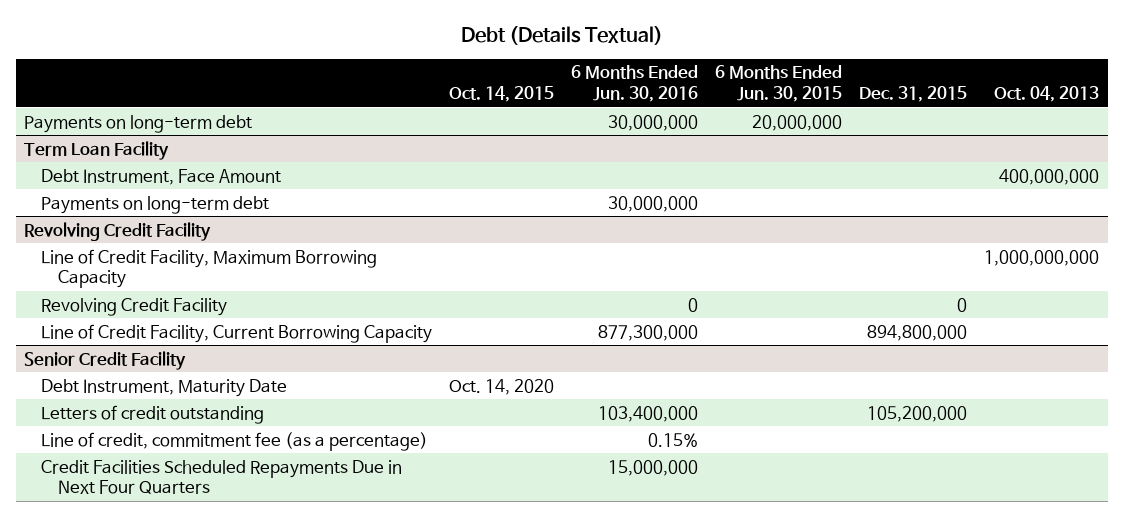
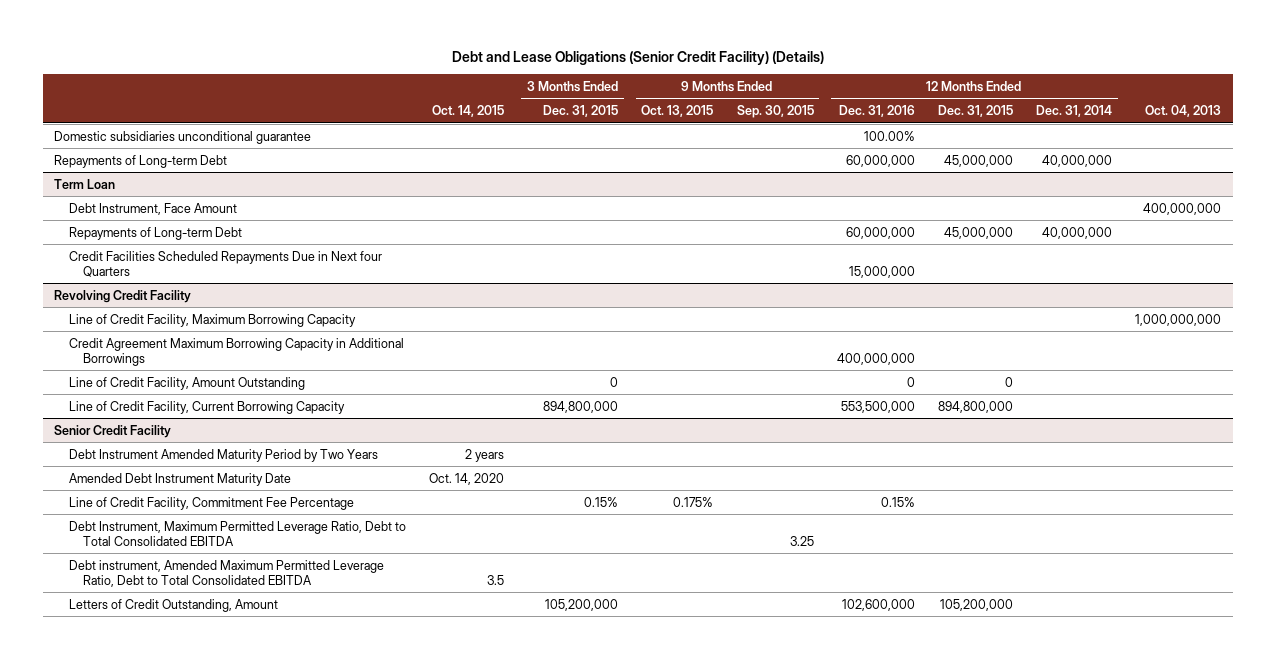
- Debt (Details Textual)
+ Debt and Lease Obligations (Senior Credit Facility) (Details)
- | Oct. 14, 2015 | 6 Months Ended Jun. 30, 2016 | 6 Months Ended Jun. 30, 2015 | Dec. 31, 2015 | Oct. 04, 2013
+ | Oct. 14, 2015 | 3 Months Ended Dec. 31, 2015 | 9 Months Ended Oct. 13, 2015 | 9 Months Ended Sep. 30, 2015 | 12 Months Ended Dec. 31, 2016 | 12 Months Ended Dec. 31, 2015 | 12 Months Ended Dec. 31, 2014 | Oct. 04, 2013
- Payments on long-term debt | | 30,000,000 | 20,000,000 | |
- Term Loan Facility
+ Domestic subsidiaries unconditional guarantee | | | | | 100.00% | | |
+ Repayments of Long-term Debt | | | | | 60,000,000 | 45,000,000 | 40,000,000 |
+ Term Loan
- Payments on long-term debt | | 30,000,000 | | |
+ Repayments of Long-term Debt | | | | | 60,000,000 | 45,000,000 | 40,000,000 |
+ Credit Facilities Scheduled Repayments Due in Next four Quarters | | | | | 15,000,000 | | |
@ Revolving Credit Facility
- Revolving Credit Facility | | 0 | | 0 |
+ Credit Agreement Maximum Borrowing Capacity in Additional Borrowings | | | | | 400,000,000 | | |
+ Line of Credit Facility, Amount Outstanding | | 0 | | | 0 | 0 | |
@ Senior Credit Facility
- Debt Instrument, Maturity Date | Oct. 14, 2020 | | | |
- Letters of credit outstanding | | 103,400,000 | | 105,200,000 |
- Line of credit, commitment fee (as a percentage) | | 0.15% | | |
- Credit Facilities Scheduled Repayments Due in Next Four Quarters | | 15,000,000 | | |
+ Debt Instrument Amended Maturity Period by Two Years | 2 years | | | | | | |
+ Amended Debt Instrument Maturity Date | Oct. 14, 2020 | | | | | | |
+ Line of Credit Facility, Commitment Fee Percentage | | 0.15% | 0.175% | | 0.15% | | |
+ Debt Instrument, Maximum Permitted Leverage Ratio, Debt to Total Consolidated EBITDA | | | | 3.25 | | | |
+ Debt instrument, Amended Maximum Permitted Leverage Ratio, Debt to Total Consolidated EBITDA | 3.5 | | | | | | |
+ Letters of Credit Outstanding, Amount | | 105,200,000 | | | 102,600,000 | 105,200,000 | |

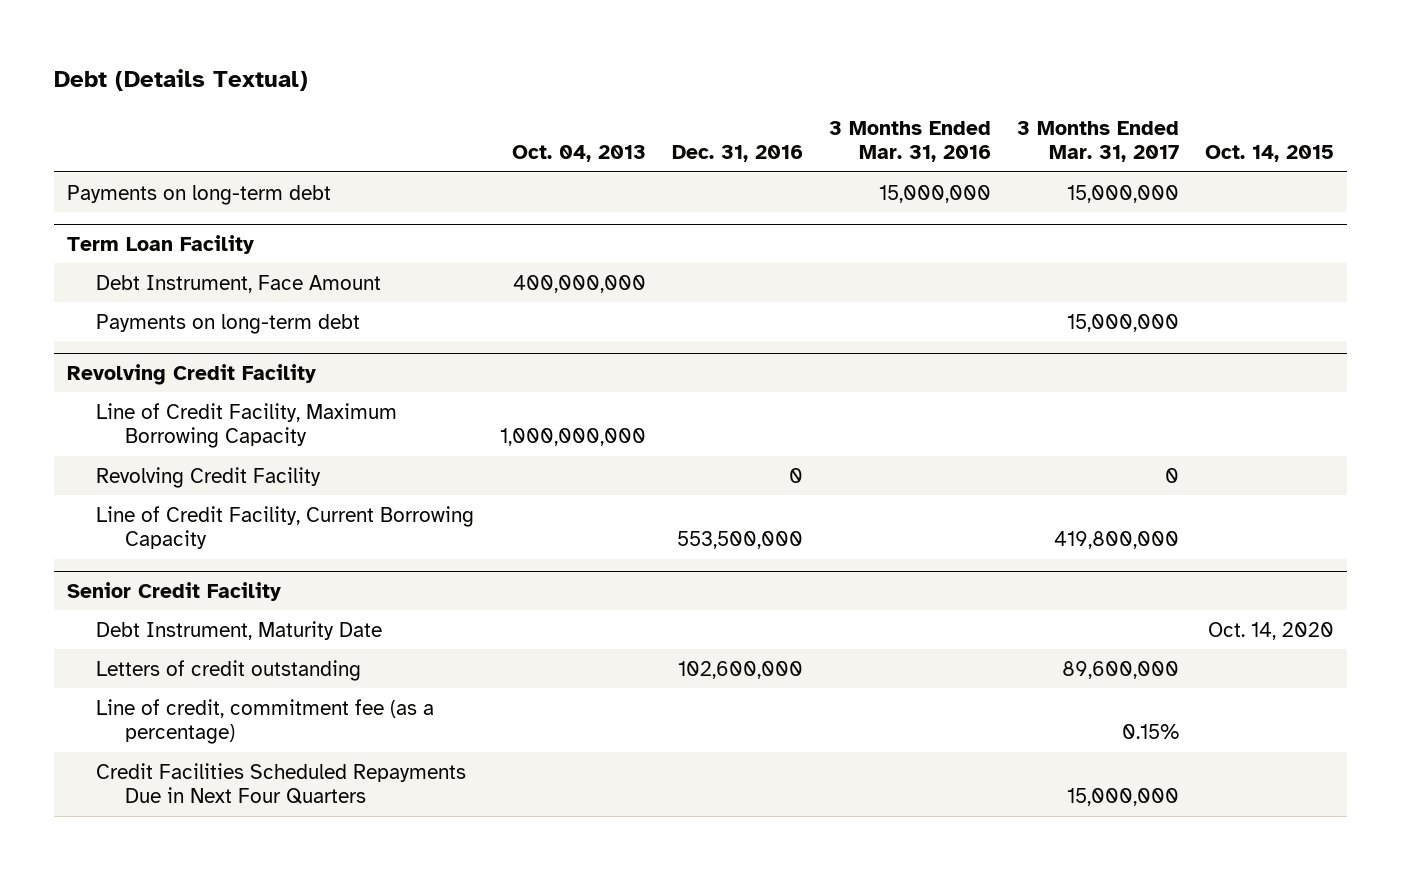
- Debt and Lease Obligations (Senior Credit Facility) (Details)
+ Debt (Details Textual)
- | Oct. 14, 2015 | 3 Months Ended Dec. 31, 2015 | 9 Months Ended Oct. 13, 2015 | 9 Months Ended Sep. 30, 2015 | 12 Months Ended Dec. 31, 2016 | 12 Months Ended Dec. 31, 2015 | 12 Months Ended Dec. 31, 2014 | Oct. 04, 2013
+ | Oct. 04, 2013 | Dec. 31, 2016 | 3 Months Ended Mar. 31, 2016 | 3 Months Ended Mar. 31, 2017 | Oct. 14, 2015
- Domestic subsidiaries unconditional guarantee | | | | | 100.00% | | |
- Repayments of Long-term Debt | | | | | 60,000,000 | 45,000,000 | 40,000,000 |
- Term Loan
+ Payments on long-term debt | | | 15,000,000 | 15,000,000 |
+ Term Loan Facility
- Repayments of Long-term Debt | | | | | 60,000,000 | 45,000,000 | 40,000,000 |
- Credit Facilities Scheduled Repayments Due in Next four Quarters | | | | | 15,000,000 | | |
+ Payments on long-term debt | | | | 15,000,000 |
@ Revolving Credit Facility
- Credit Agreement Maximum Borrowing Capacity in Additional Borrowings | | | | | 400,000,000 | | |
- Line of Credit Facility, Amount Outstanding | | 0 | | | 0 | 0 | |
+ Revolving Credit Facility | | 0 | | 0 |
@ Senior Credit Facility
- Debt Instrument Amended Maturity Period by Two Years | 2 years | | | | | | |
- Amended Debt Instrument Maturity Date | Oct. 14, 2020 | | | | | | |
- Line of Credit Facility, Commitment Fee Percentage | | 0.15% | 0.175% | | 0.15% | | |
- Debt Instrument, Maximum Permitted Leverage Ratio, Debt to Total Consolidated EBITDA | | | | 3.25 | | | |
- Debt instrument, Amended Maximum Permitted Leverage Ratio, Debt to Total Consolidated EBITDA | 3.5 | | | | | | |
- Letters of Credit Outstanding, Amount | | 105,200,000 | | | 102,600,000 | 105,200,000 | |
+ Debt Instrument, Maturity Date | | | | | Oct. 14, 2020
+ Letters of credit outstanding | | 102,600,000 | | 89,600,000 |
+ Line of credit, commitment fee (as a percentage) | | | | 0.15% |
+ Credit Facilities Scheduled Repayments Due in Next Four Quarters | | | | 15,000,000 |

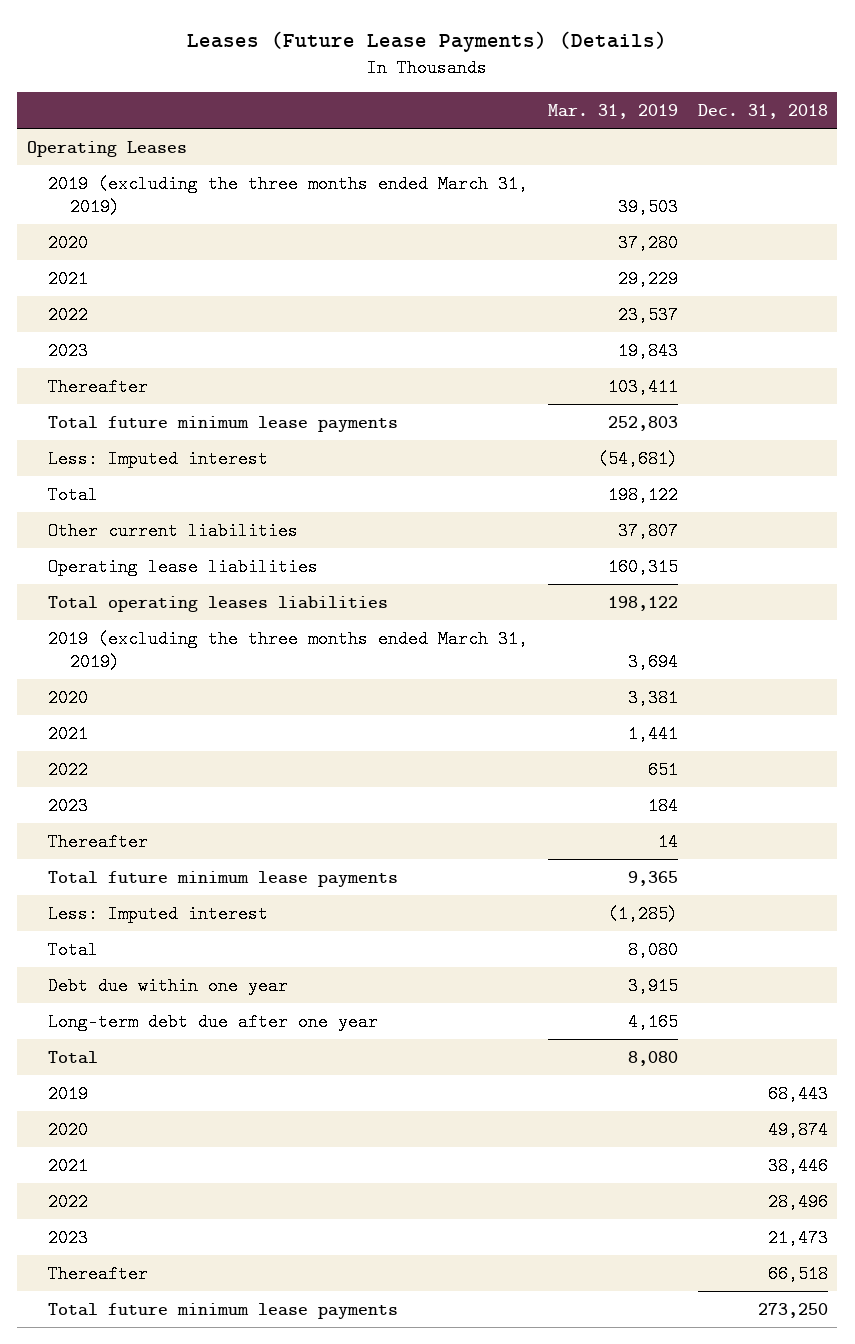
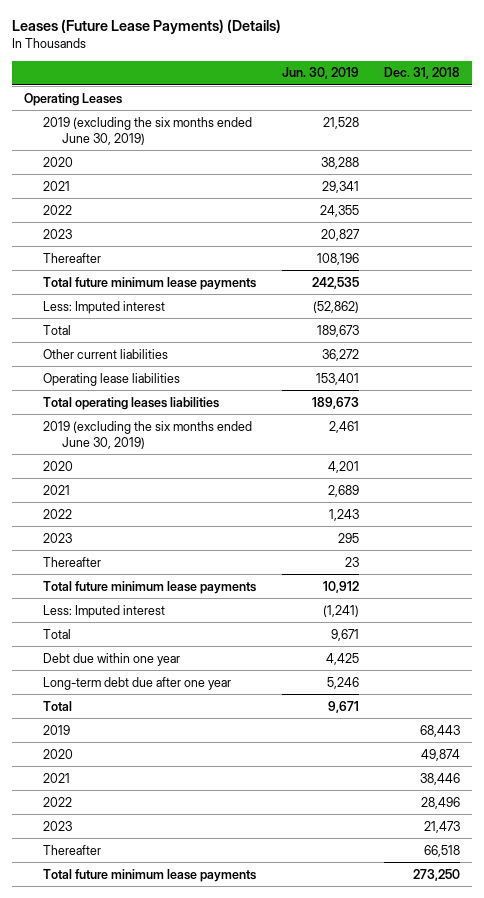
- | Mar. 31, 2019 | Dec. 31, 2018
+ | Jun. 30, 2019 | Dec. 31, 2018
- 2019 (excluding the three months ended March 31, 2019) | 39,503 |
+ 2019 (excluding the six months ended June 30, 2019) | 21,528 |
- 2019 (excluding the three months ended March 31, 2019) | 3,694 |
+ 2019 (excluding the six months ended June 30, 2019) | 2,461 |

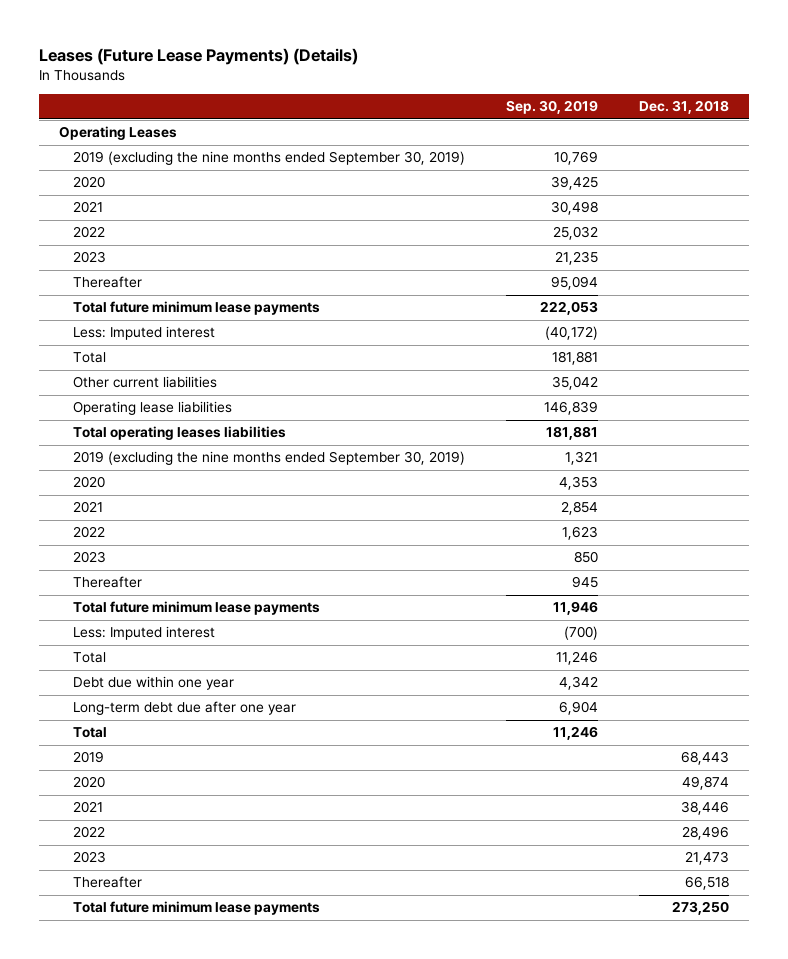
- | Jun. 30, 2019 | Dec. 31, 2018
+ | Sep. 30, 2019 | Dec. 31, 2018
- 2019 (excluding the six months ended June 30, 2019) | 21,528 |
+ 2019 (excluding the nine months ended September 30, 2019) | 10,769 |
- 2019 (excluding the six months ended June 30, 2019) | 2,461 |
+ 2019 (excluding the nine months ended September 30, 2019) | 1,321 |

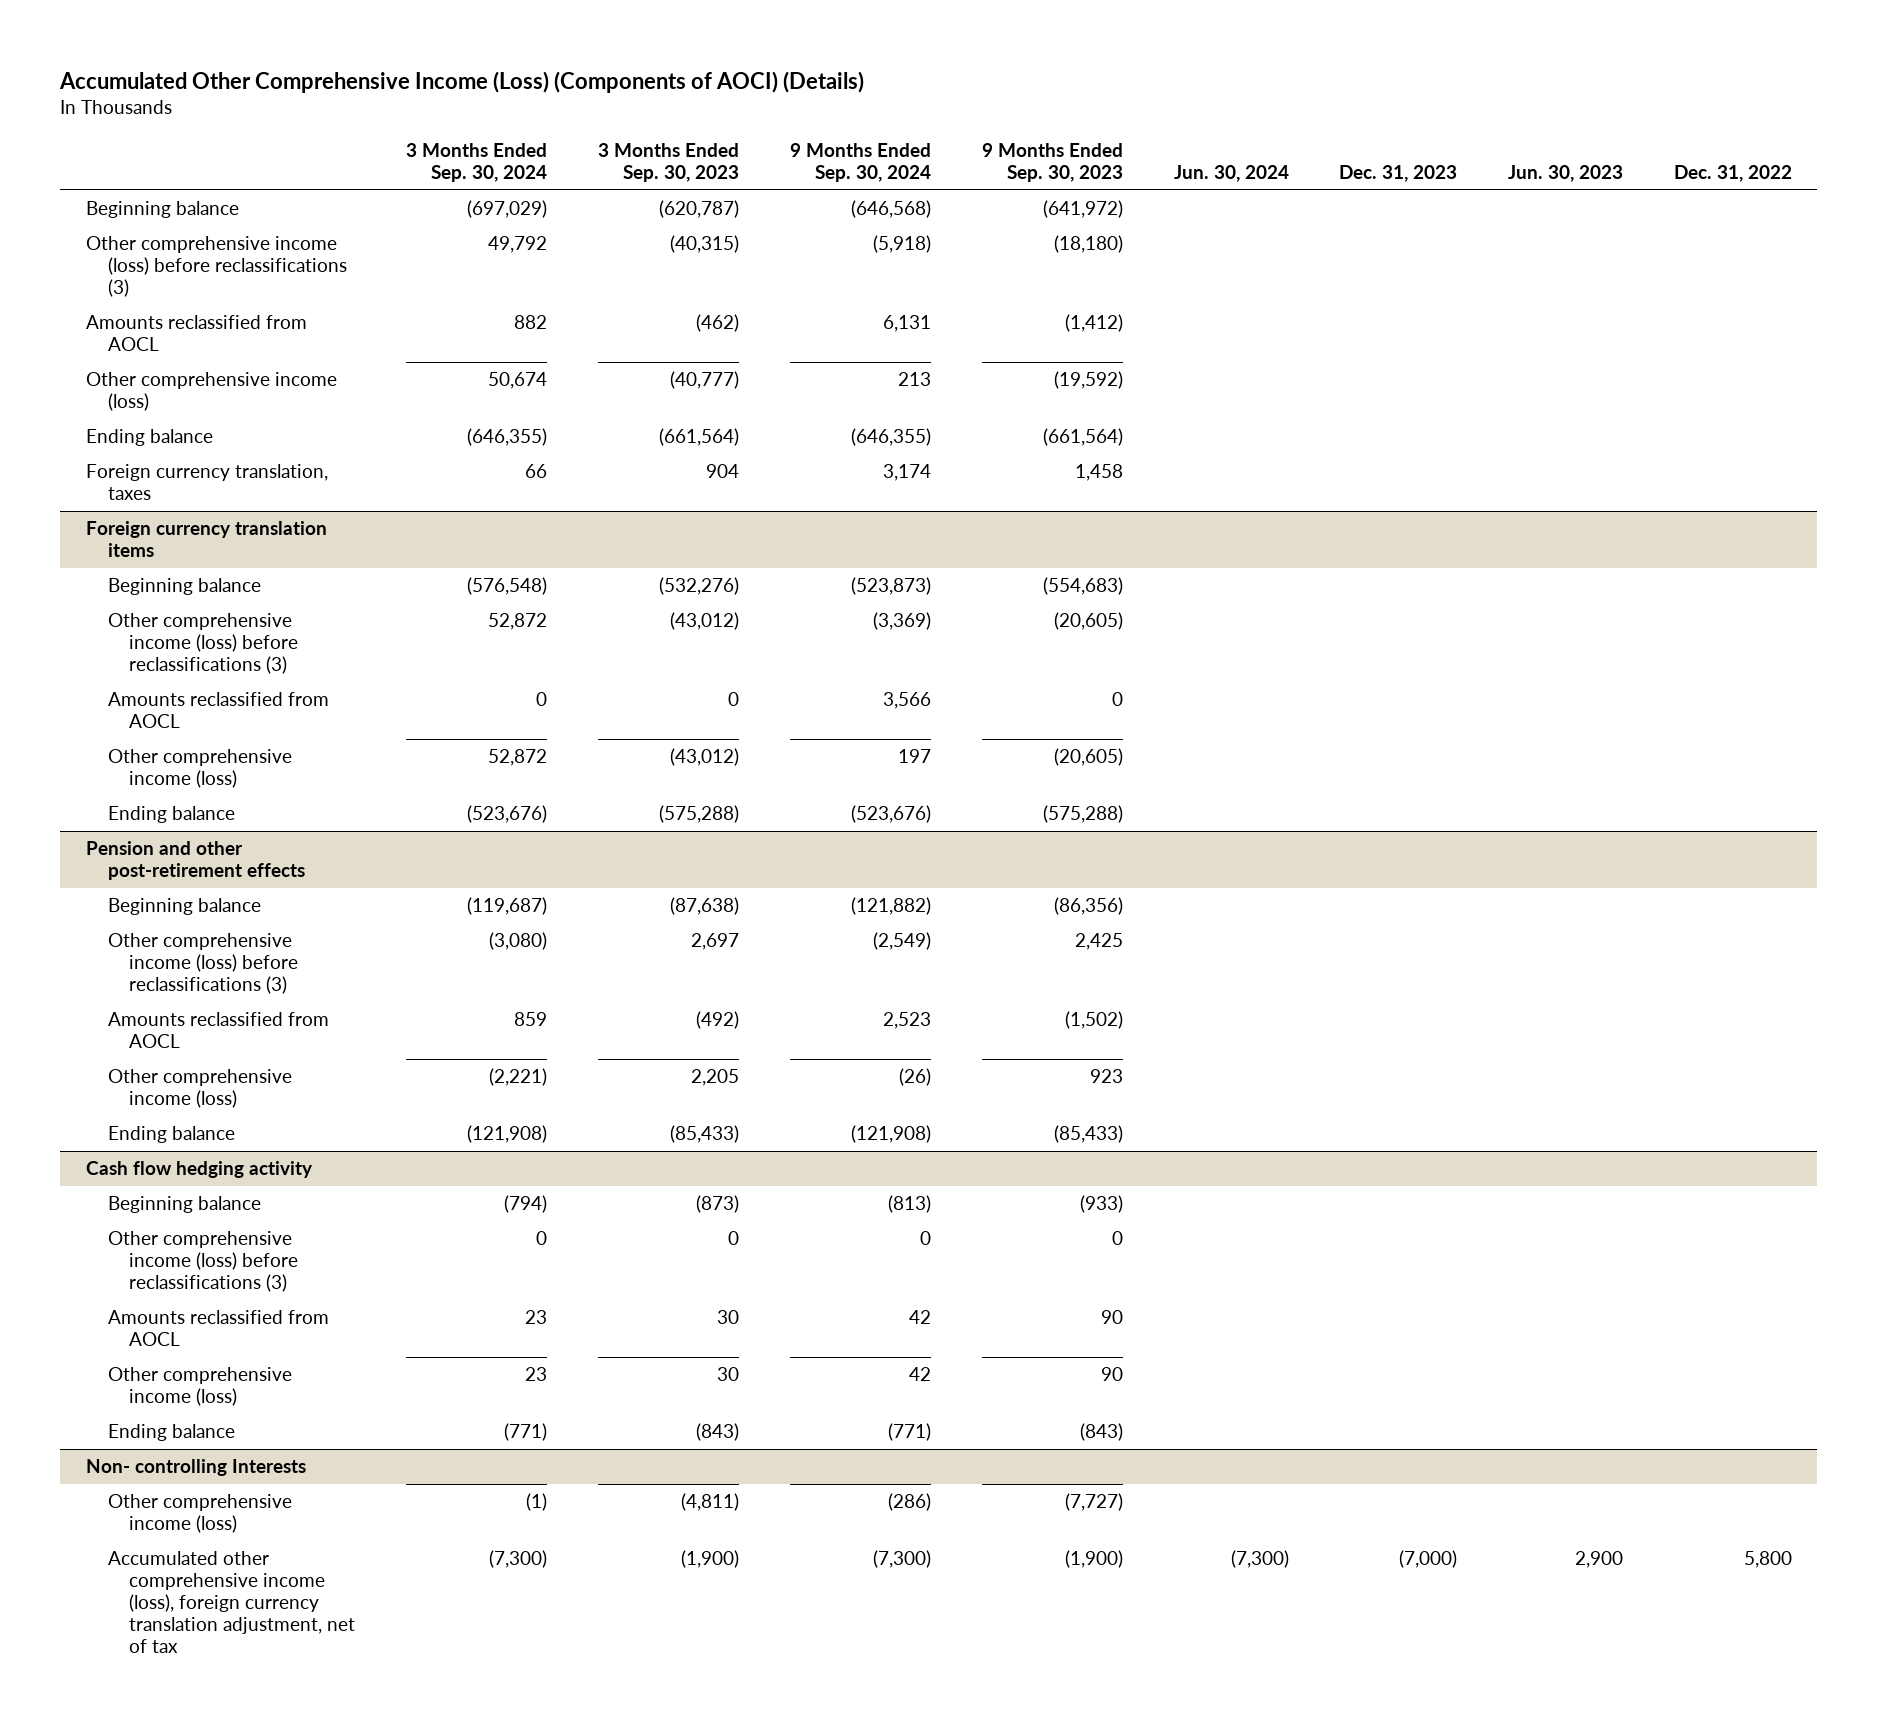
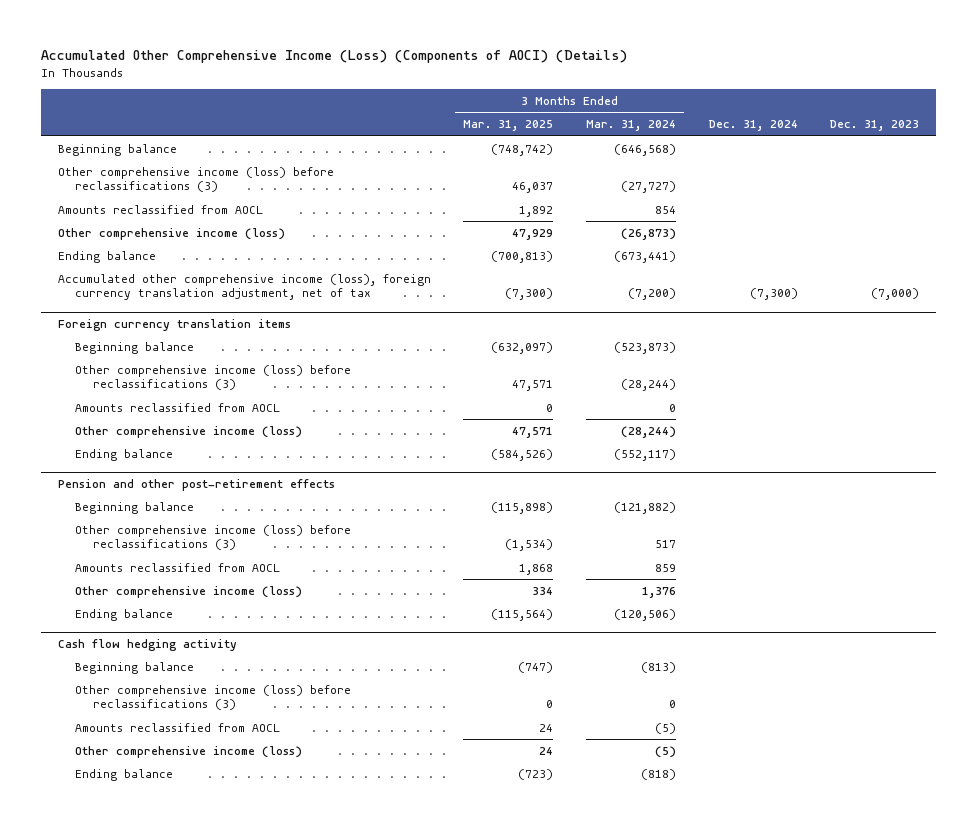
- | 3 Months Ended Sep. 30, 2024 | 3 Months Ended Sep. 30, 2023 | 9 Months Ended Sep. 30, 2024 | 9 Months Ended Sep. 30, 2023 | Jun. 30, 2024 | Dec. 31, 2023 | Jun. 30, 2023 | Dec. 31, 2022
+ | 3 Months Ended Mar. 31, 2025 | 3 Months Ended Mar. 31, 2024 | Dec. 31, 2024 | Dec. 31, 2023
- Foreign currency translation, taxes | 66 | 904 | 3,174 | 1,458 | | | |
+ Accumulated other comprehensive income (loss), foreign currency translation adjustment, net of tax | (7,300) | (7,200) | (7,300) | (7,000)
- Non- controlling Interests
- Other comprehensive income (loss) | (1) | (4,811) | (286) | (7,727) | | | |
- Accumulated other comprehensive income (loss), foreign currency translation adjustment, net of tax | (7,300) | (1,900) | (7,300) | (1,900) | (7,300) | (7,000) | 2,900 | 5,800

